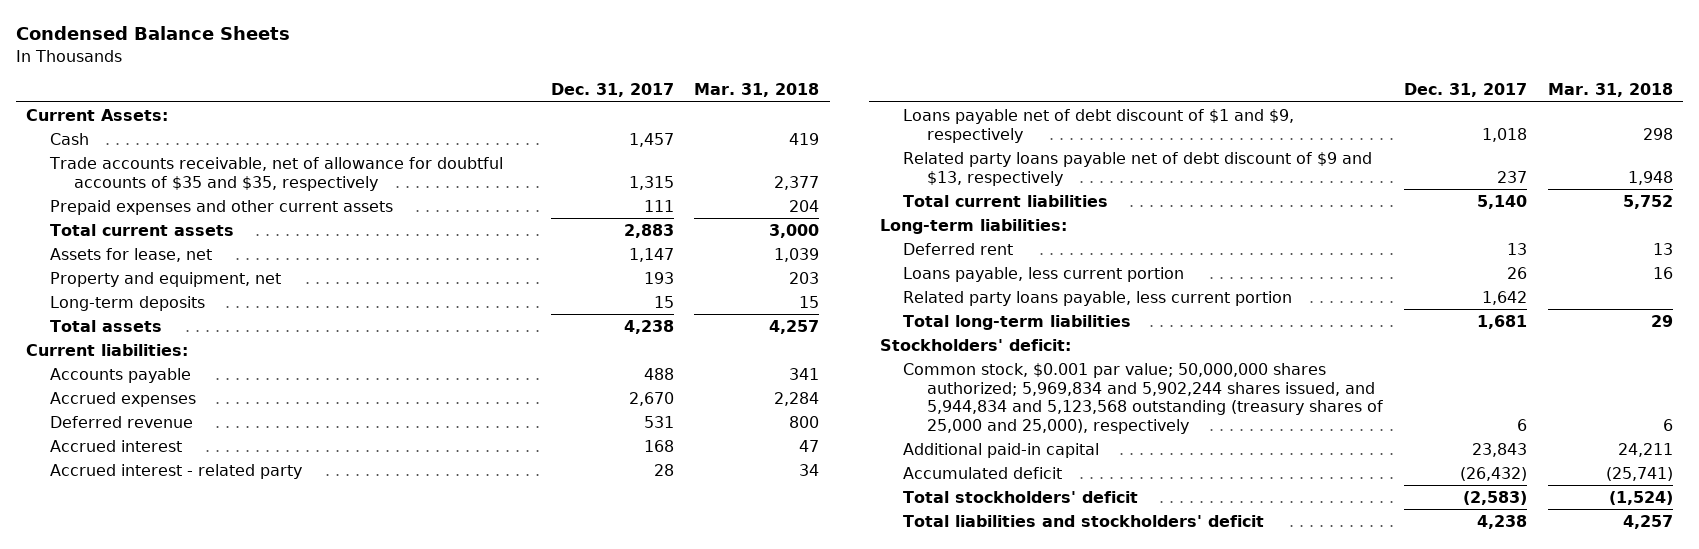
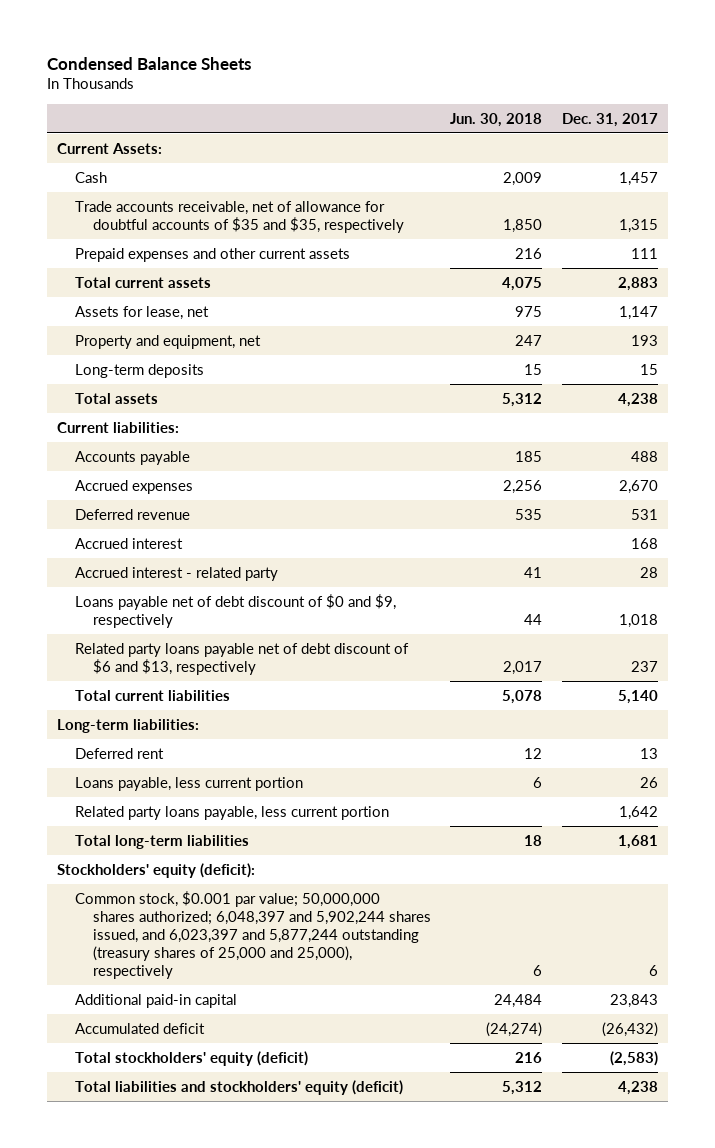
- | Dec. 31, 2017 | Mar. 31, 2018
+ | Jun. 30, 2018 | Dec. 31, 2017
- Loans payable net of debt discount of $1 and $9, respectively | 1,018 | 298
- Related party loans payable net of debt discount of $9 and $13, respectively | 237 | 1,948
+ Loans payable net of debt discount of $0 and $9, respectively | 44 | 1,018
+ Related party loans payable net of debt discount of $6 and $13, respectively | 2,017 | 237
- Stockholders' deficit:
- Common stock, $0.001 par value; 50,000,000 shares authorized; 5,969,834 and 5,902,244 shares issued, and 5,944,834 and 5,123,568 outstanding (treasury shares of 25,000 and 25,000), respectively | 6 | 6
+ Stockholders' equity (deficit):
+ Common stock, $0.001 par value; 50,000,000 shares authorized; 6,048,397 and 5,902,244 shares issued, and 6,023,397 and 5,877,244 outstanding (treasury shares of 25,000 and 25,000), respectively | 6 | 6
- Total stockholders' deficit | (2,583) | (1,524)
- Total liabilities and stockholders' deficit | 4,238 | 4,257
+ Total stockholders' equity (deficit) | 216 | (2,583)
+ Total liabilities and stockholders' equity (deficit) | 5,312 | 4,238

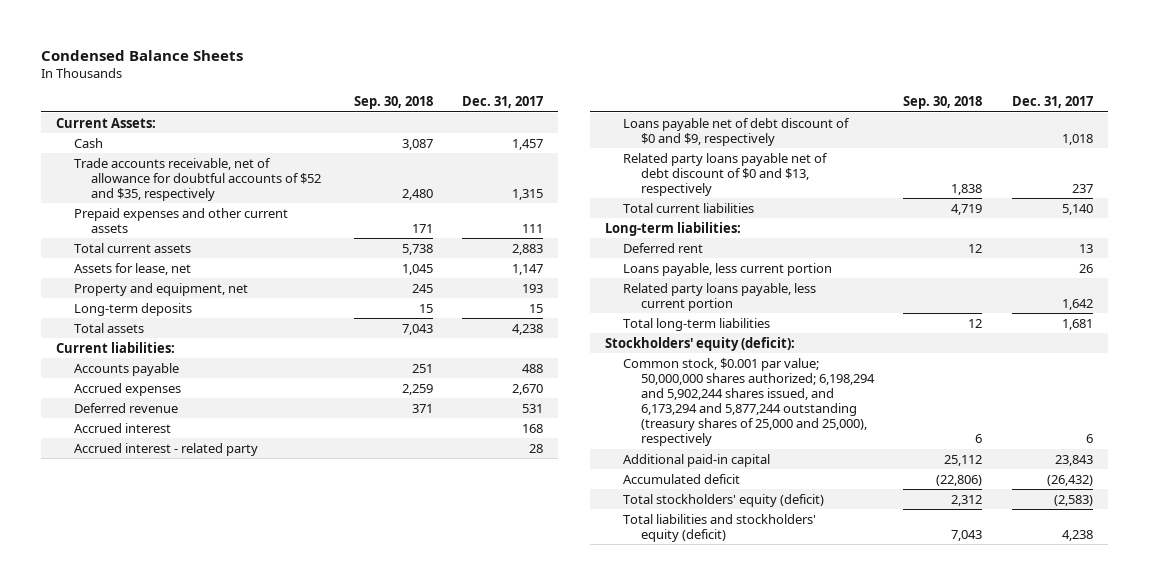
- | Jun. 30, 2018 | Dec. 31, 2017
+ | Sep. 30, 2018 | Dec. 31, 2017
- Trade accounts receivable, net of allowance for doubtful accounts of $35 and $35, respectively | 1,850 | 1,315
+ Trade accounts receivable, net of allowance for doubtful accounts of $52 and $35, respectively | 2,480 | 1,315
- Related party loans payable net of debt discount of $6 and $13, respectively | 2,017 | 237
+ Related party loans payable net of debt discount of $0 and $13, respectively | 1,838 | 237
- Common stock, $0.001 par value; 50,000,000 shares authorized; 6,048,397 and 5,902,244 shares issued, and 6,023,397 and 5,877,244 outstanding (treasury shares of 25,000 and 25,000), respectively | 6 | 6
+ Common stock, $0.001 par value; 50,000,000 shares authorized; 6,198,294 and 5,902,244 shares issued, and 6,173,294 and 5,877,244 outstanding (treasury shares of 25,000 and 25,000), respectively | 6 | 6

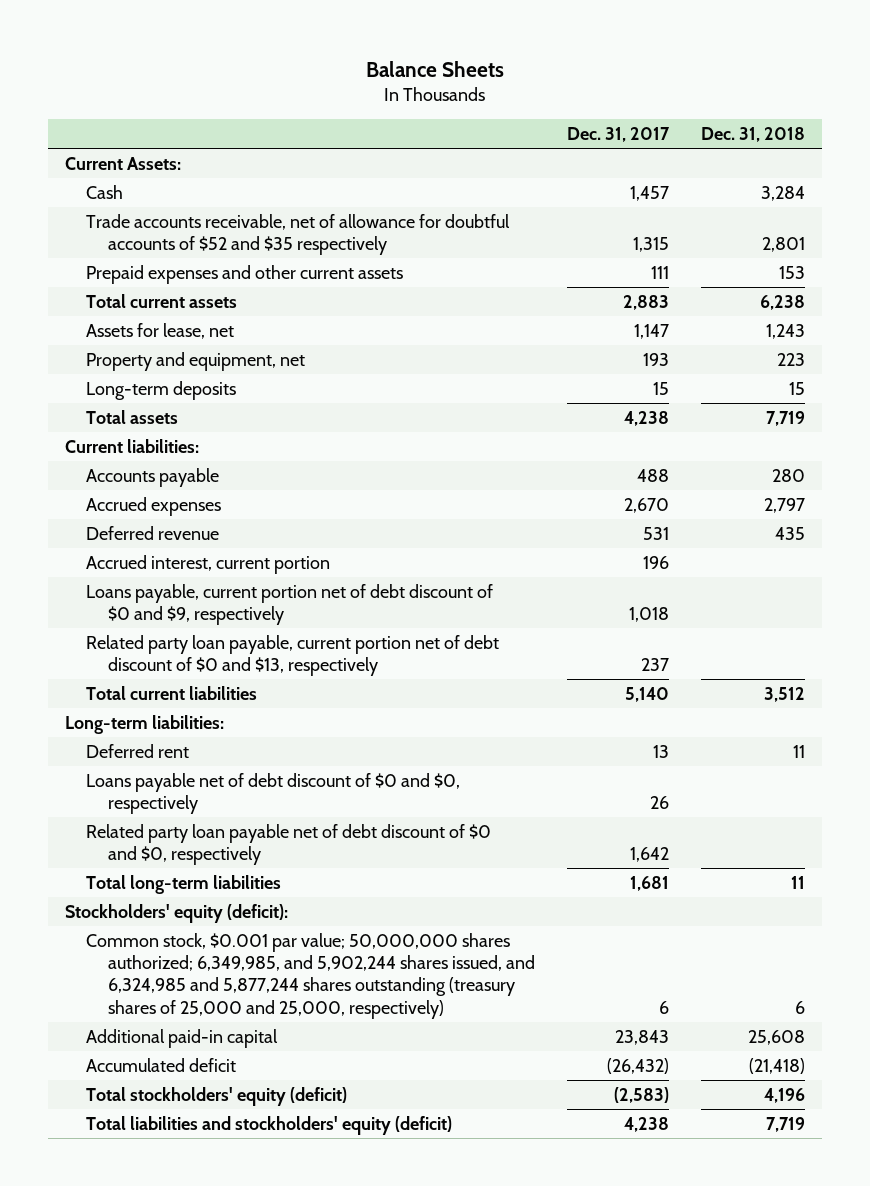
- Condensed Balance Sheets
+ Balance Sheets
- | Sep. 30, 2018 | Dec. 31, 2017
+ | Dec. 31, 2017 | Dec. 31, 2018
- Trade accounts receivable, net of allowance for doubtful accounts of $52 and $35, respectively | 2,480 | 1,315
+ Trade accounts receivable, net of allowance for doubtful accounts of $52 and $35 respectively | 1,315 | 2,801
- Accrued interest | | 168
- Accrued interest - related party | | 28
- Loans payable net of debt discount of $0 and $9, respectively | | 1,018
- Related party loans payable net of debt discount of $0 and $13, respectively | 1,838 | 237
+ Accrued interest, current portion | 196 |
+ Loans payable, current portion net of debt discount of $0 and $9, respectively | 1,018 |
+ Related party loan payable, current portion net of debt discount of $0 and $13, respectively | 237 |
- Loans payable, less current portion | | 26
- Related party loans payable, less current portion | | 1,642
+ Loans payable net of debt discount of $0 and $0, respectively | 26 |
+ Related party loan payable net of debt discount of $0 and $0, respectively | 1,642 |
- Common stock, $0.001 par value; 50,000,000 shares authorized; 6,198,294 and 5,902,244 shares issued, and 6,173,294 and 5,877,244 outstanding (treasury shares of 25,000 and 25,000), respectively | 6 | 6
+ Common stock, $0.001 par value; 50,000,000 shares authorized; 6,349,985, and 5,902,244 shares issued, and 6,324,985 and 5,877,244 shares outstanding (treasury shares of 25,000 and 25,000, respectively) | 6 | 6

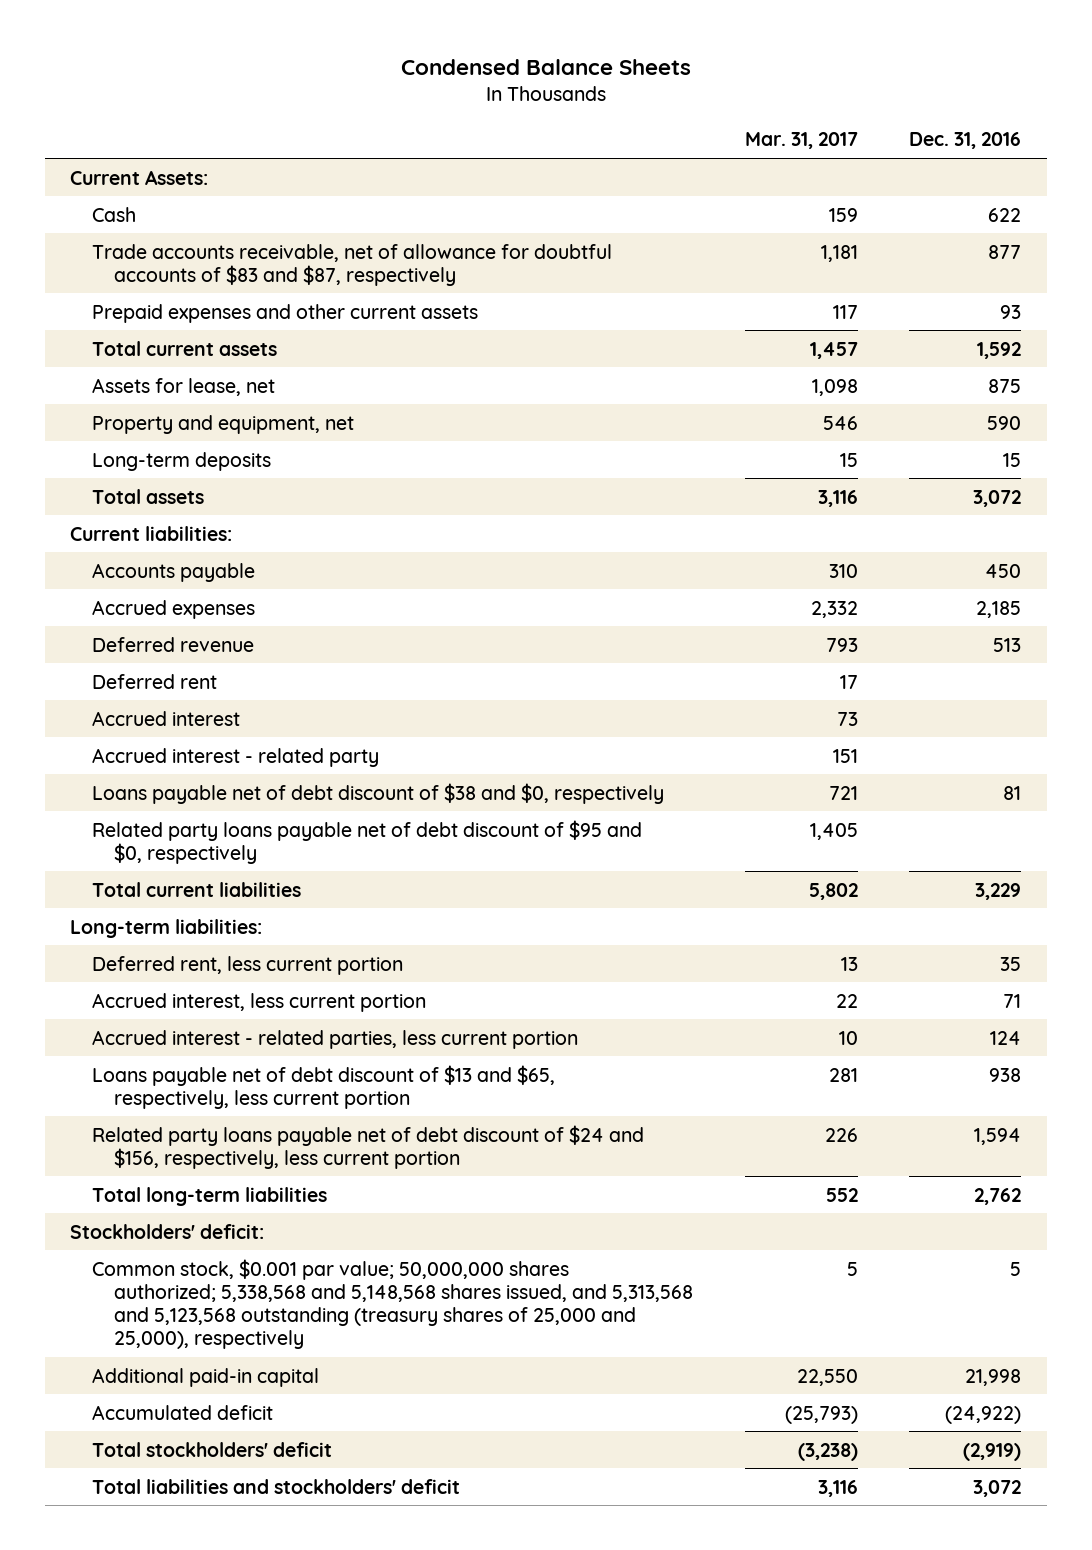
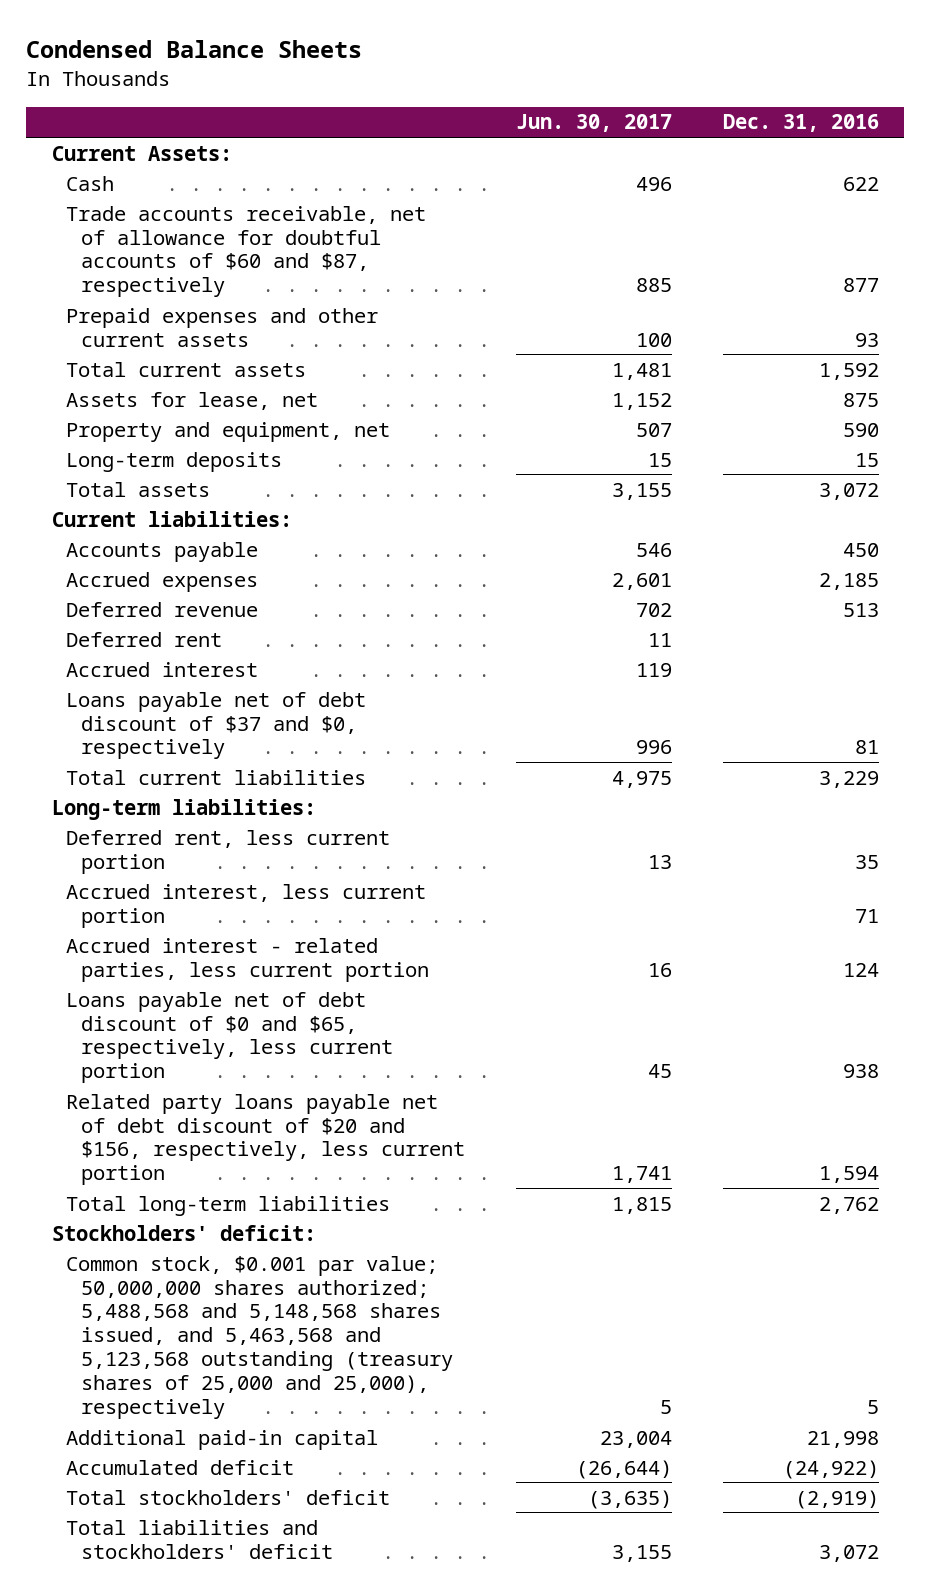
- | Mar. 31, 2017 | Dec. 31, 2016
+ | Jun. 30, 2017 | Dec. 31, 2016
- Trade accounts receivable, net of allowance for doubtful accounts of $83 and $87, respectively | 1,181 | 877
+ Trade accounts receivable, net of allowance for doubtful accounts of $60 and $87, respectively | 885 | 877
- Accrued interest - related party | 151 |
- Loans payable net of debt discount of $38 and $0, respectively | 721 | 81
- Related party loans payable net of debt discount of $95 and $0, respectively | 1,405 |
+ Loans payable net of debt discount of $37 and $0, respectively | 996 | 81
- Loans payable net of debt discount of $13 and $65, respectively, less current portion | 281 | 938
- Related party loans payable net of debt discount of $24 and $156, respectively, less current portion | 226 | 1,594
+ Loans payable net of debt discount of $0 and $65, respectively, less current portion | 45 | 938
+ Related party loans payable net of debt discount of $20 and $156, respectively, less current portion | 1,741 | 1,594
- Common stock, $0.001 par value; 50,000,000 shares authorized; 5,338,568 and 5,148,568 shares issued, and 5,313,568 and 5,123,568 outstanding (treasury shares of 25,000 and 25,000), respectively | 5 | 5
+ Common stock, $0.001 par value; 50,000,000 shares authorized; 5,488,568 and 5,148,568 shares issued, and 5,463,568 and 5,123,568 outstanding (treasury shares of 25,000 and 25,000), respectively | 5 | 5

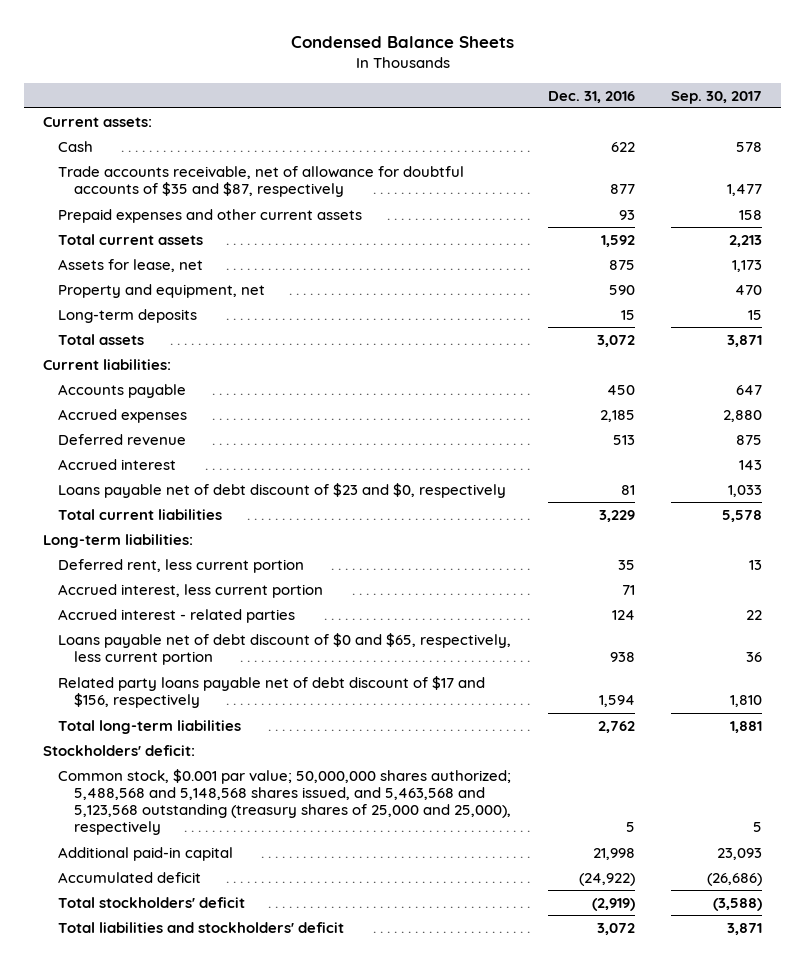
- | Jun. 30, 2017 | Dec. 31, 2016
+ | Dec. 31, 2016 | Sep. 30, 2017
- Current Assets:
+ Current assets:
- Trade accounts receivable, net of allowance for doubtful accounts of $60 and $87, respectively | 885 | 877
+ Trade accounts receivable, net of allowance for doubtful accounts of $35 and $87, respectively | 877 | 1,477
- Deferred rent | 11 |
- Loans payable net of debt discount of $37 and $0, respectively | 996 | 81
+ Loans payable net of debt discount of $23 and $0, respectively | 81 | 1,033
- Accrued interest - related parties, less current portion | 16 | 124
+ Accrued interest - related parties | 124 | 22
- Related party loans payable net of debt discount of $20 and $156, respectively, less current portion | 1,741 | 1,594
+ Related party loans payable net of debt discount of $17 and $156, respectively | 1,594 | 1,810

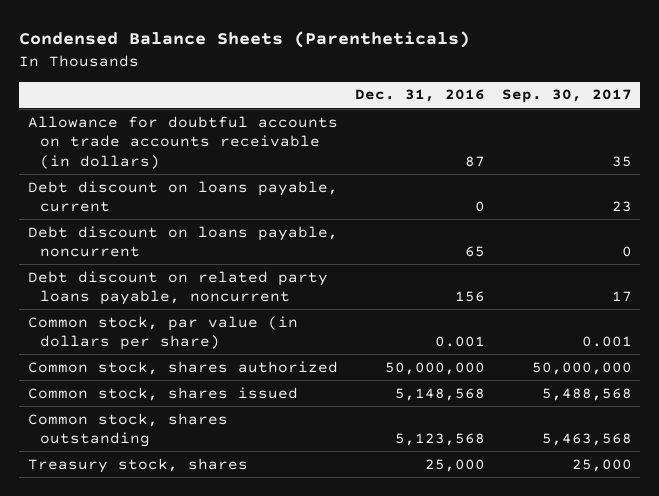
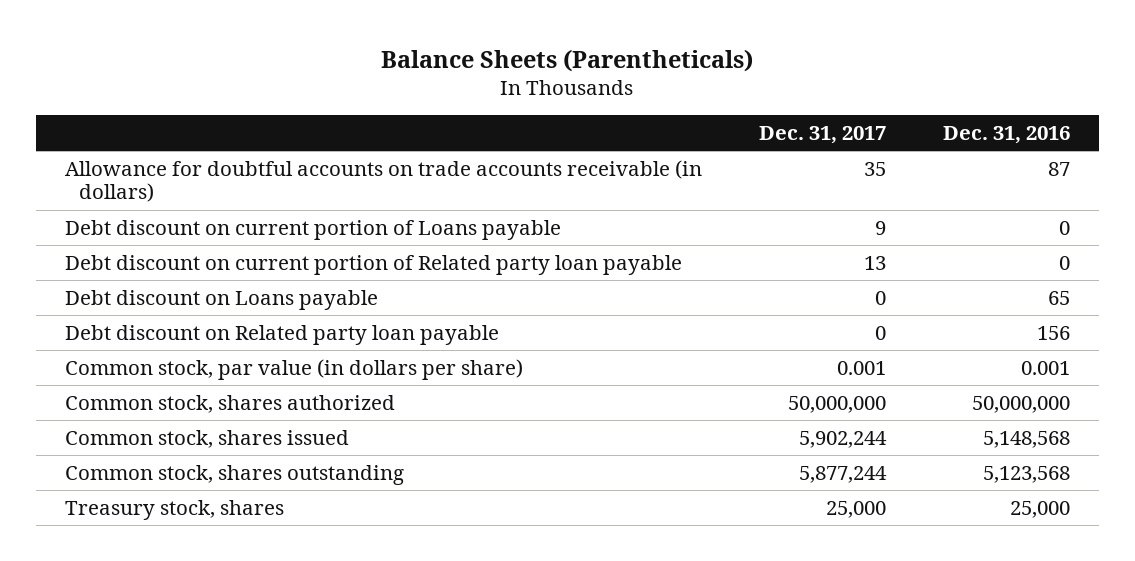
- Condensed Balance Sheets (Parentheticals)
+ Balance Sheets (Parentheticals)
- | Dec. 31, 2016 | Sep. 30, 2017
+ | Dec. 31, 2017 | Dec. 31, 2016
- Debt discount on loans payable, current | 0 | 23
- Debt discount on loans payable, noncurrent | 65 | 0
- Debt discount on related party loans payable, noncurrent | 156 | 17
+ Debt discount on current portion of Loans payable | 9 | 0
+ Debt discount on current portion of Related party loan payable | 13 | 0
+ Debt discount on Loans payable | 0 | 65
+ Debt discount on Related party loan payable | 0 | 156

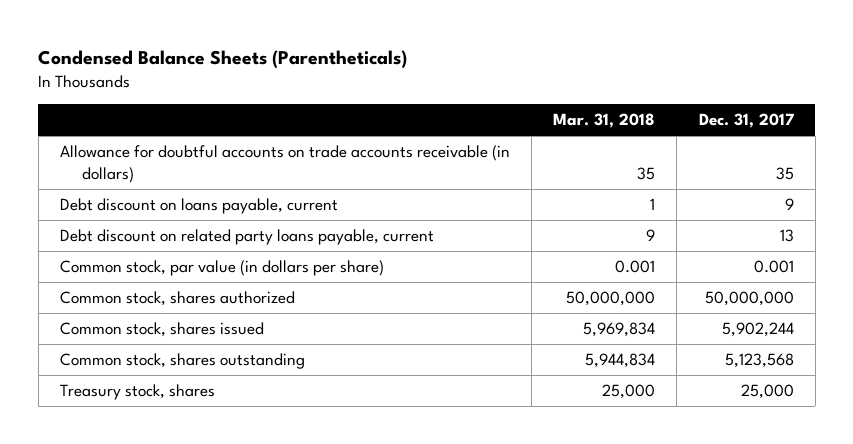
- Balance Sheets (Parentheticals)
+ Condensed Balance Sheets (Parentheticals)
- | Dec. 31, 2017 | Dec. 31, 2016
+ | Mar. 31, 2018 | Dec. 31, 2017
- Debt discount on current portion of Loans payable | 9 | 0
- Debt discount on current portion of Related party loan payable | 13 | 0
- Debt discount on Loans payable | 0 | 65
- Debt discount on Related party loan payable | 0 | 156
+ Debt discount on loans payable, current | 1 | 9
+ Debt discount on related party loans payable, current | 9 | 13
- Common stock, shares outstanding | 5,877,244 | 5,123,568
+ Common stock, shares outstanding | 5,944,834 | 5,123,568

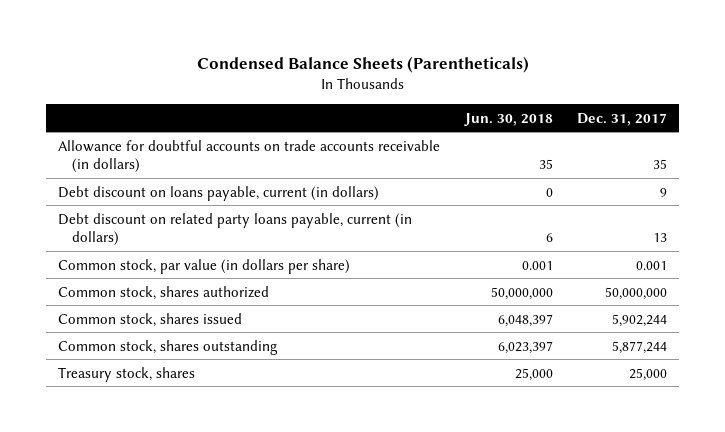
- | Mar. 31, 2018 | Dec. 31, 2017
+ | Jun. 30, 2018 | Dec. 31, 2017
- Debt discount on loans payable, current | 1 | 9
- Debt discount on related party loans payable, current | 9 | 13
+ Debt discount on loans payable, current (in dollars) | 0 | 9
+ Debt discount on related party loans payable, current (in dollars) | 6 | 13
- Common stock, shares outstanding | 5,944,834 | 5,123,568
+ Common stock, shares outstanding | 6,023,397 | 5,877,244

